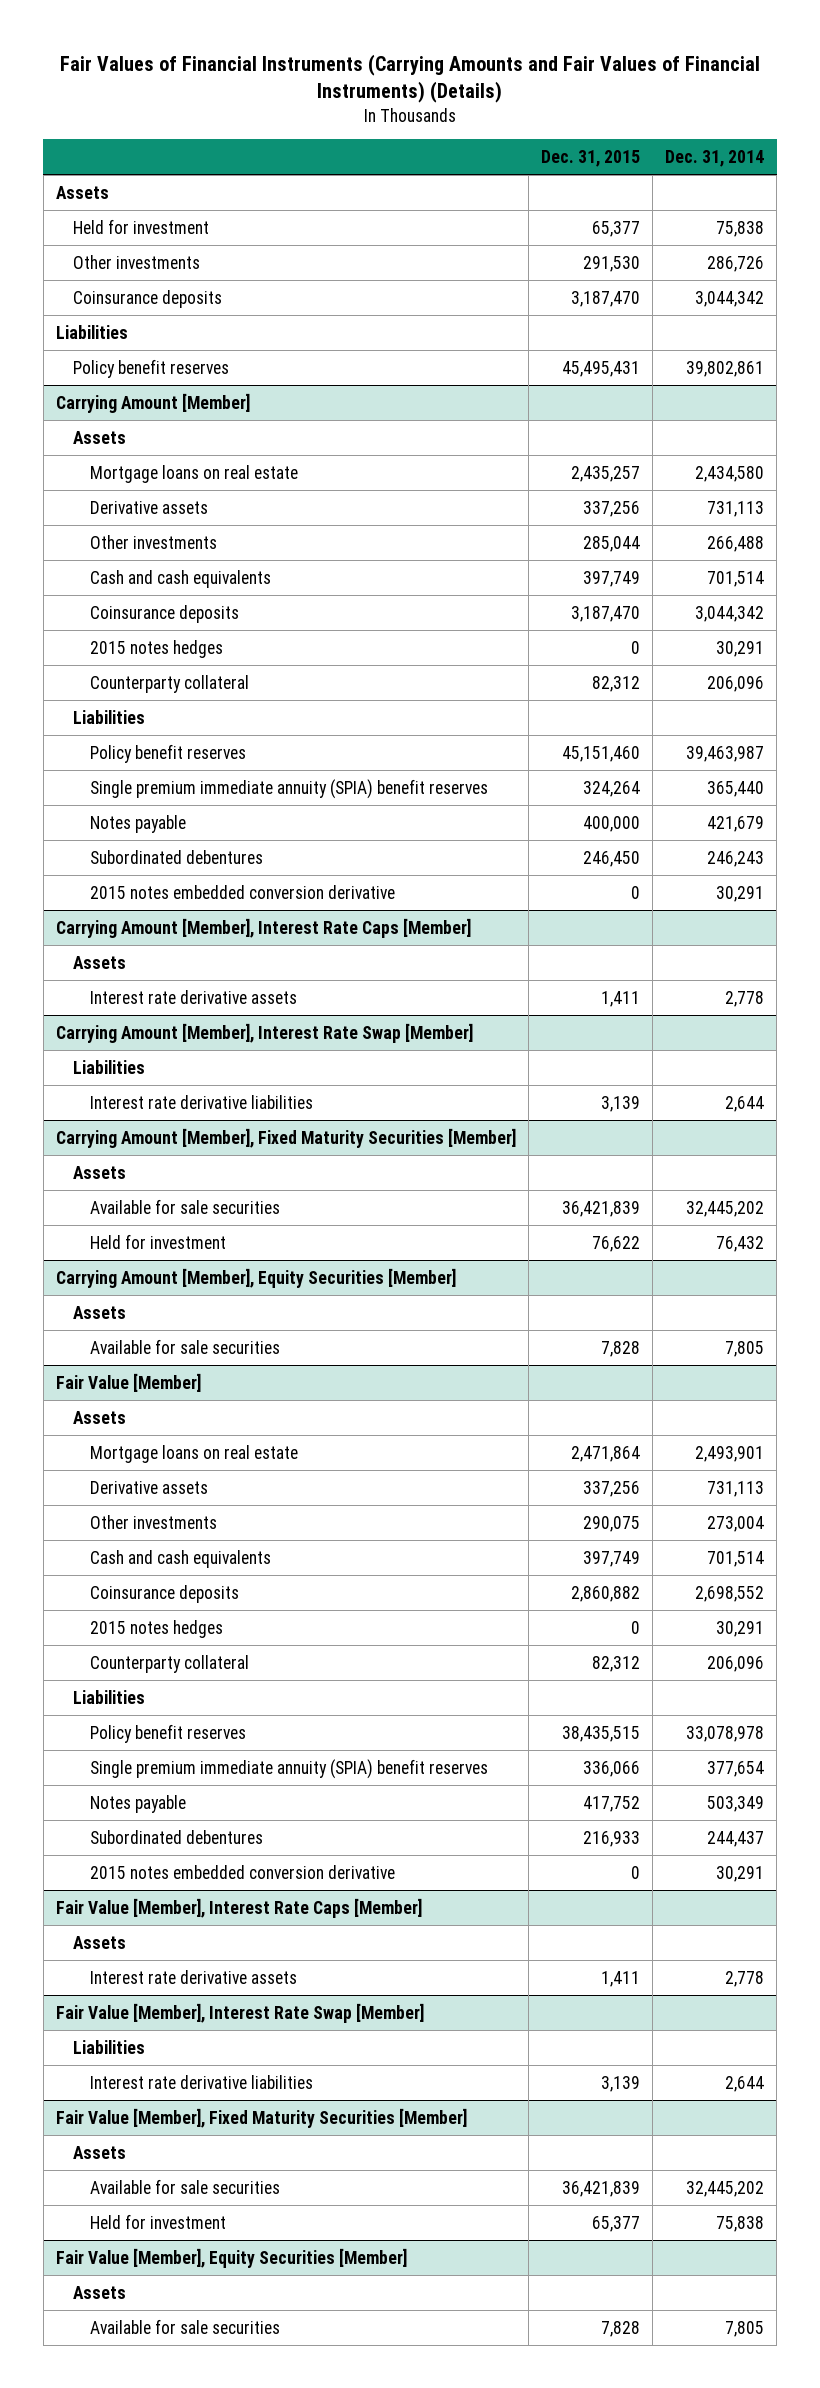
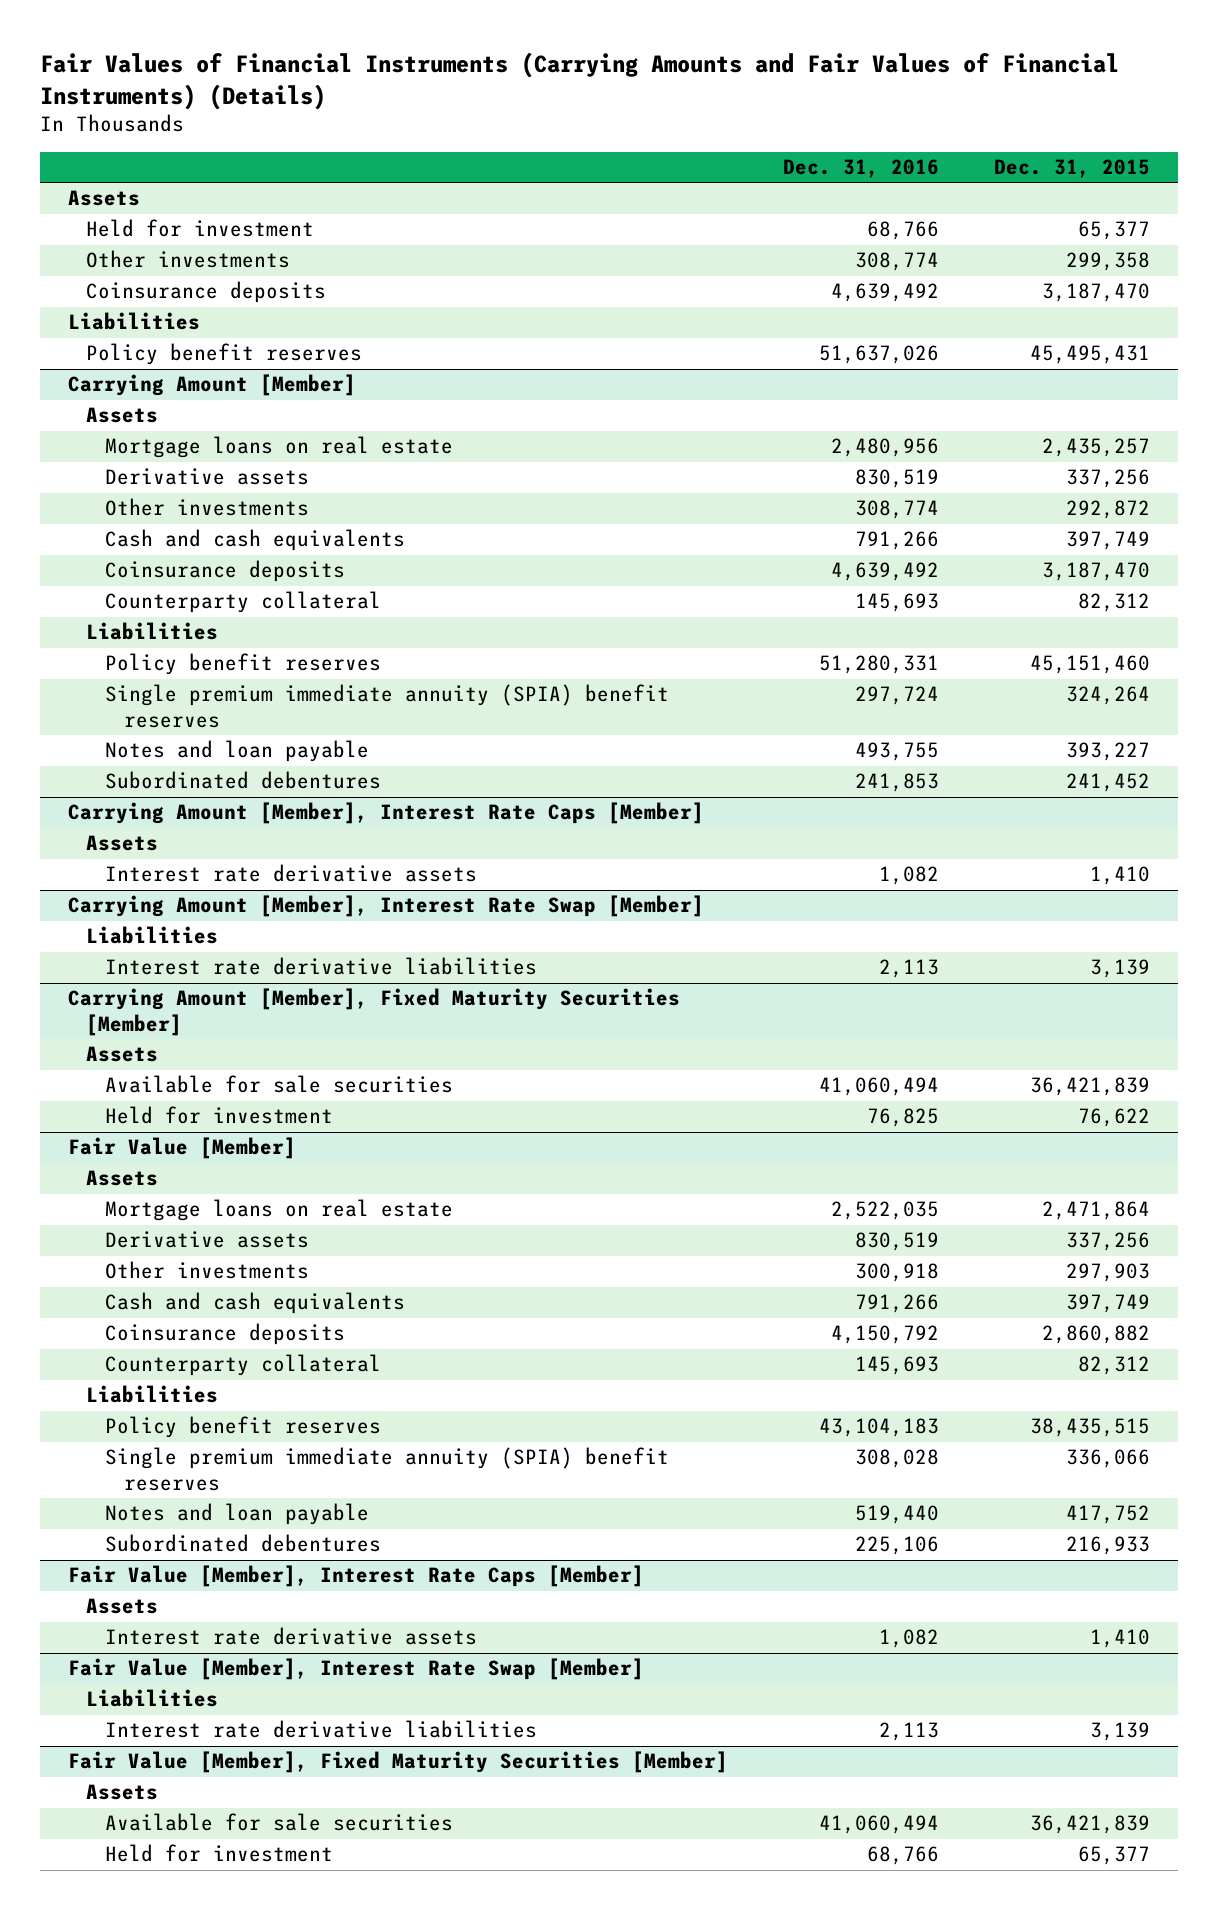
- | Dec. 31, 2015 | Dec. 31, 2014
+ | Dec. 31, 2016 | Dec. 31, 2015
- Other investments | 291,530 | 286,726
+ Other investments | 308,774 | 299,358
@ Carrying Amount [Member]
- Other investments | 285,044 | 266,488
+ Other investments | 308,774 | 292,872
- 2015 notes hedges | 0 | 30,291
- Notes payable | 400,000 | 421,679
- Subordinated debentures | 246,450 | 246,243
- 2015 notes embedded conversion derivative | 0 | 30,291
+ Notes and loan payable | 493,755 | 393,227
+ Subordinated debentures | 241,853 | 241,452
@ Carrying Amount [Member], Interest Rate Caps [Member]
- Interest rate derivative assets | 1,411 | 2,778
+ Interest rate derivative assets | 1,082 | 1,410
- Carrying Amount [Member], Equity Securities [Member]
- Assets
- Available for sale securities | 7,828 | 7,805
@ Fair Value [Member]
- Other investments | 290,075 | 273,004
+ Other investments | 300,918 | 297,903
- 2015 notes hedges | 0 | 30,291
- Notes payable | 417,752 | 503,349
+ Notes and loan payable | 519,440 | 417,752
- 2015 notes embedded conversion derivative | 0 | 30,291
@ Fair Value [Member], Interest Rate Caps [Member]
- Interest rate derivative assets | 1,411 | 2,778
+ Interest rate derivative assets | 1,082 | 1,410
- Fair Value [Member], Equity Securities [Member]
- Assets
- Available for sale securities | 7,828 | 7,805

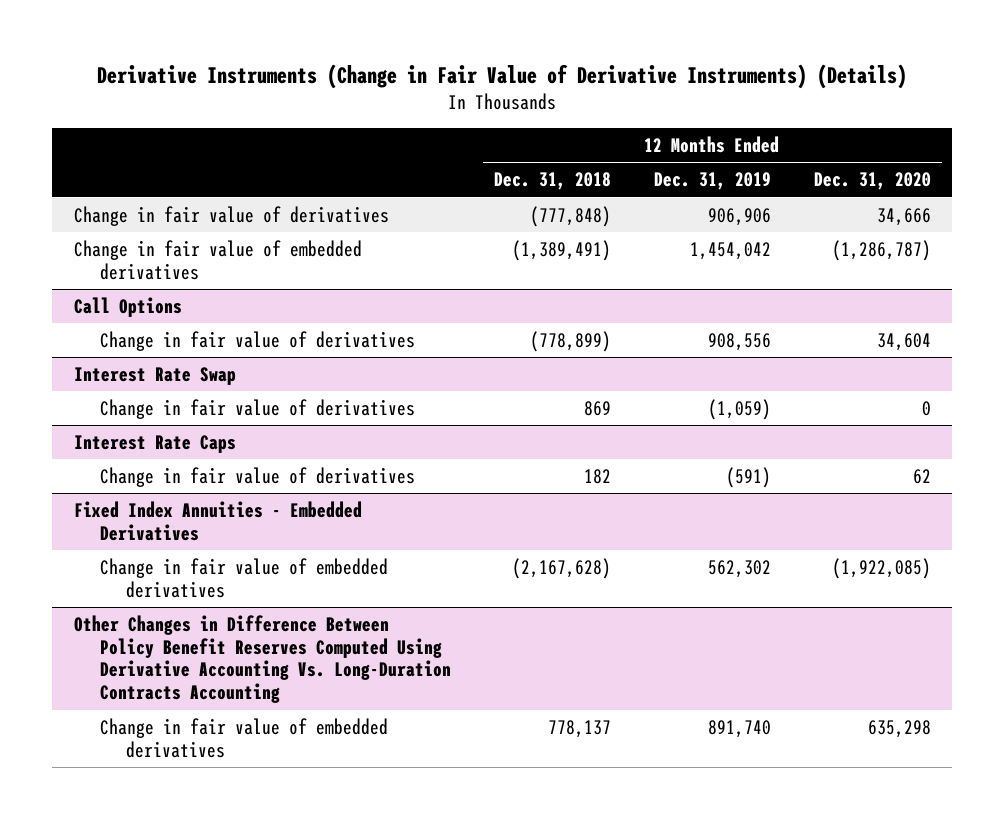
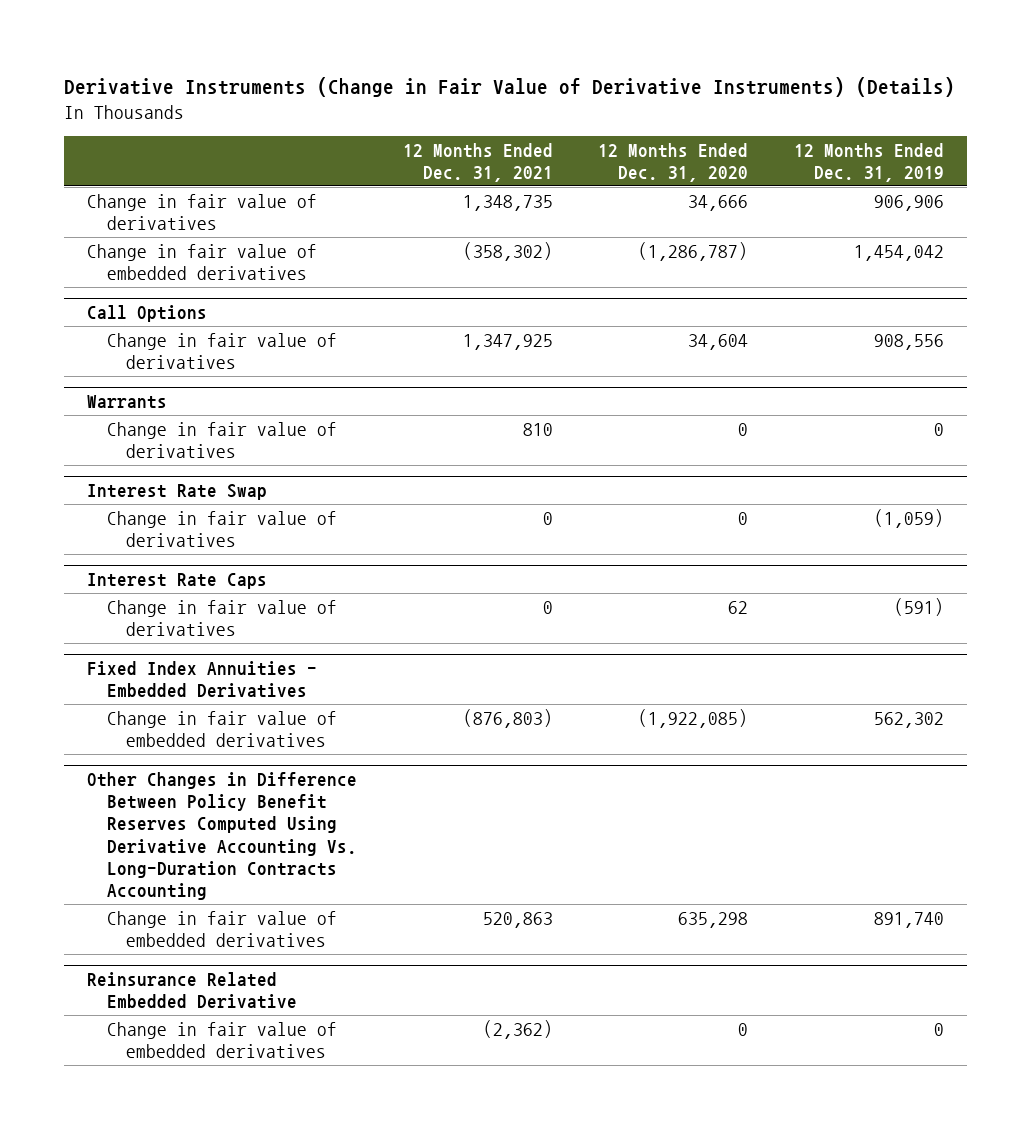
- | 12 Months Ended Dec. 31, 2018 | 12 Months Ended Dec. 31, 2019 | 12 Months Ended Dec. 31, 2020
+ | 12 Months Ended Dec. 31, 2021 | 12 Months Ended Dec. 31, 2020 | 12 Months Ended Dec. 31, 2019
+ Warrants
+ Change in fair value of derivatives | 810 | 0 | 0
+ Reinsurance Related Embedded Derivative
+ Change in fair value of embedded derivatives | (2,362) | 0 | 0

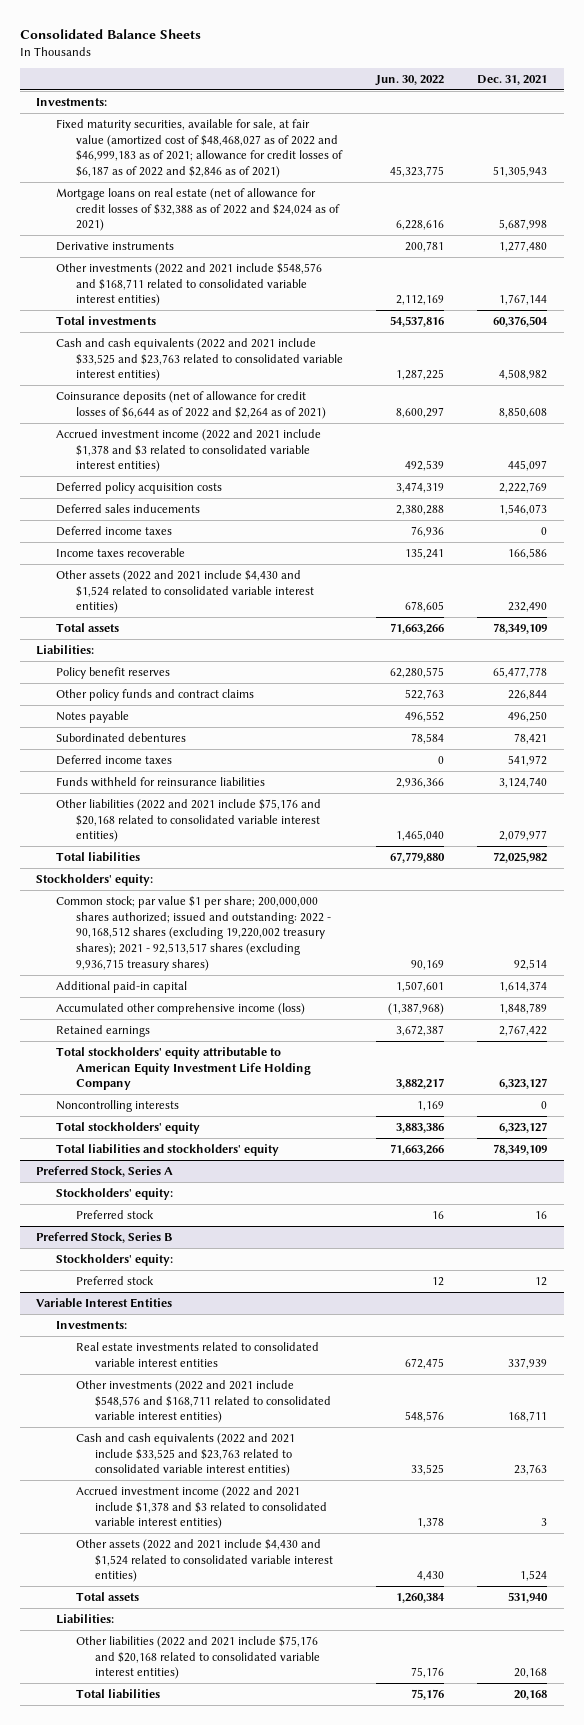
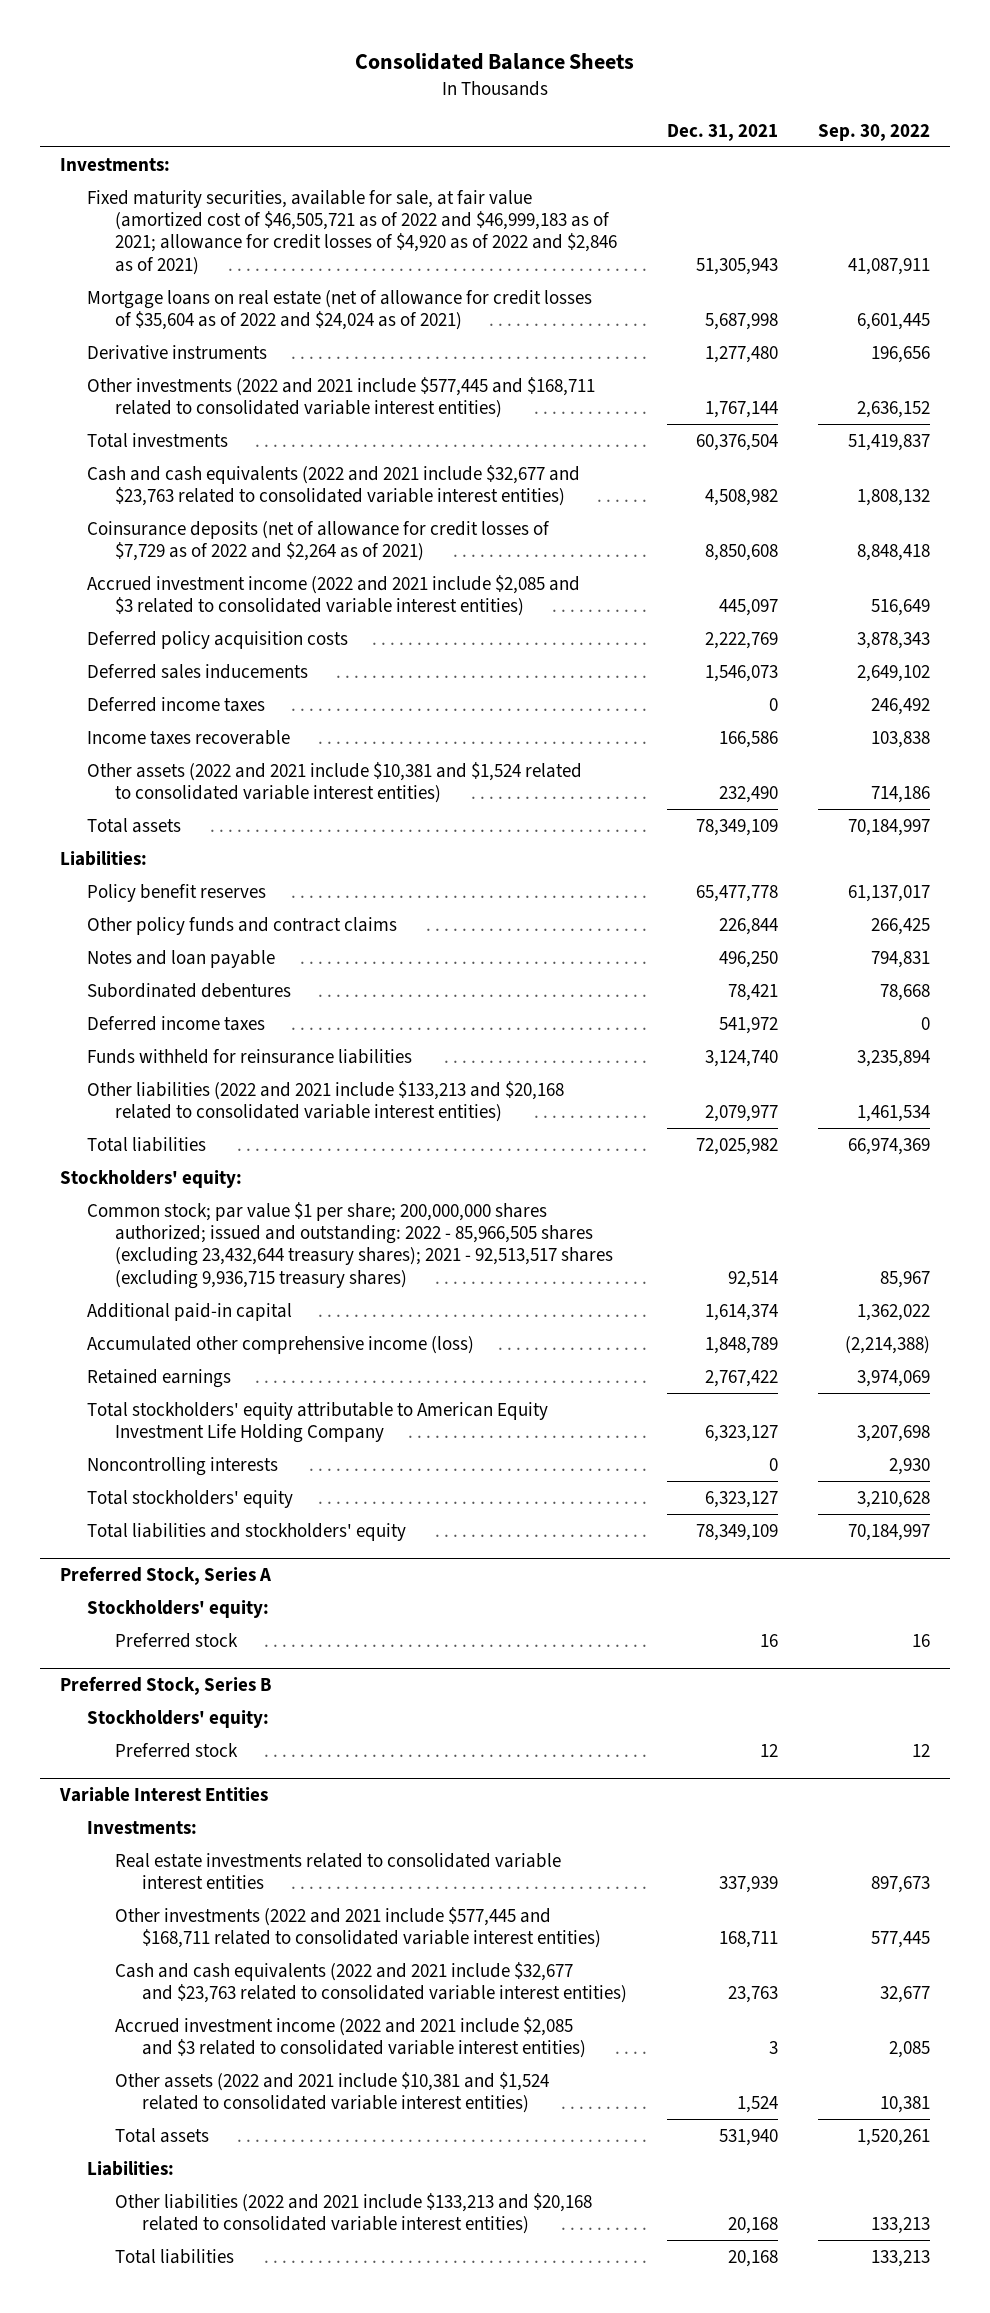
- | Jun. 30, 2022 | Dec. 31, 2021
+ | Dec. 31, 2021 | Sep. 30, 2022
- Fixed maturity securities, available for sale, at fair value (amortized cost of $48,468,027 as of 2022 and $46,999,183 as of 2021; allowance for credit losses of $6,187 as of 2022 and $2,846 as of 2021) | 45,323,775 | 51,305,943
- Mortgage loans on real estate (net of allowance for credit losses of $32,388 as of 2022 and $24,024 as of 2021) | 6,228,616 | 5,687,998
+ Fixed maturity securities, available for sale, at fair value (amortized cost of $46,505,721 as of 2022 and $46,999,183 as of 2021; allowance for credit losses of $4,920 as of 2022 and $2,846 as of 2021) | 51,305,943 | 41,087,911
+ Mortgage loans on real estate (net of allowance for credit losses of $35,604 as of 2022 and $24,024 as of 2021) | 5,687,998 | 6,601,445
- Other investments (2022 and 2021 include $548,576 and $168,711 related to consolidated variable interest entities) | 2,112,169 | 1,767,144
+ Other investments (2022 and 2021 include $577,445 and $168,711 related to consolidated variable interest entities) | 1,767,144 | 2,636,152
- Cash and cash equivalents (2022 and 2021 include $33,525 and $23,763 related to consolidated variable interest entities) | 1,287,225 | 4,508,982
- Coinsurance deposits (net of allowance for credit losses of $6,644 as of 2022 and $2,264 as of 2021) | 8,600,297 | 8,850,608
- Accrued investment income (2022 and 2021 include $1,378 and $3 related to consolidated variable interest entities) | 492,539 | 445,097
+ Cash and cash equivalents (2022 and 2021 include $32,677 and $23,763 related to consolidated variable interest entities) | 4,508,982 | 1,808,132
+ Coinsurance deposits (net of allowance for credit losses of $7,729 as of 2022 and $2,264 as of 2021) | 8,850,608 | 8,848,418
+ Accrued investment income (2022 and 2021 include $2,085 and $3 related to consolidated variable interest entities) | 445,097 | 516,649
- Other assets (2022 and 2021 include $4,430 and $1,524 related to consolidated variable interest entities) | 678,605 | 232,490
+ Other assets (2022 and 2021 include $10,381 and $1,524 related to consolidated variable interest entities) | 232,490 | 714,186
- Notes payable | 496,552 | 496,250
+ Notes and loan payable | 496,250 | 794,831
- Other liabilities (2022 and 2021 include $75,176 and $20,168 related to consolidated variable interest entities) | 1,465,040 | 2,079,977
+ Other liabilities (2022 and 2021 include $133,213 and $20,168 related to consolidated variable interest entities) | 2,079,977 | 1,461,534
- Common stock; par value $1 per share; 200,000,000 shares authorized; issued and outstanding: 2022 - 90,168,512 shares (excluding 19,220,002 treasury shares); 2021 - 92,513,517 shares (excluding 9,936,715 treasury shares) | 90,169 | 92,514
+ Common stock; par value $1 per share; 200,000,000 shares authorized; issued and outstanding: 2022 - 85,966,505 shares (excluding 23,432,644 treasury shares); 2021 - 92,513,517 shares (excluding 9,936,715 treasury shares) | 92,514 | 85,967
@ Variable Interest Entities
- Other investments (2022 and 2021 include $548,576 and $168,711 related to consolidated variable interest entities) | 548,576 | 168,711
- Cash and cash equivalents (2022 and 2021 include $33,525 and $23,763 related to consolidated variable interest entities) | 33,525 | 23,763
- Accrued investment income (2022 and 2021 include $1,378 and $3 related to consolidated variable interest entities) | 1,378 | 3
- Other assets (2022 and 2021 include $4,430 and $1,524 related to consolidated variable interest entities) | 4,430 | 1,524
+ Other investments (2022 and 2021 include $577,445 and $168,711 related to consolidated variable interest entities) | 168,711 | 577,445
+ Cash and cash equivalents (2022 and 2021 include $32,677 and $23,763 related to consolidated variable interest entities) | 23,763 | 32,677
+ Accrued investment income (2022 and 2021 include $2,085 and $3 related to consolidated variable interest entities) | 3 | 2,085
+ Other assets (2022 and 2021 include $10,381 and $1,524 related to consolidated variable interest entities) | 1,524 | 10,381
- Other liabilities (2022 and 2021 include $75,176 and $20,168 related to consolidated variable interest entities) | 75,176 | 20,168
+ Other liabilities (2022 and 2021 include $133,213 and $20,168 related to consolidated variable interest entities) | 20,168 | 133,213

